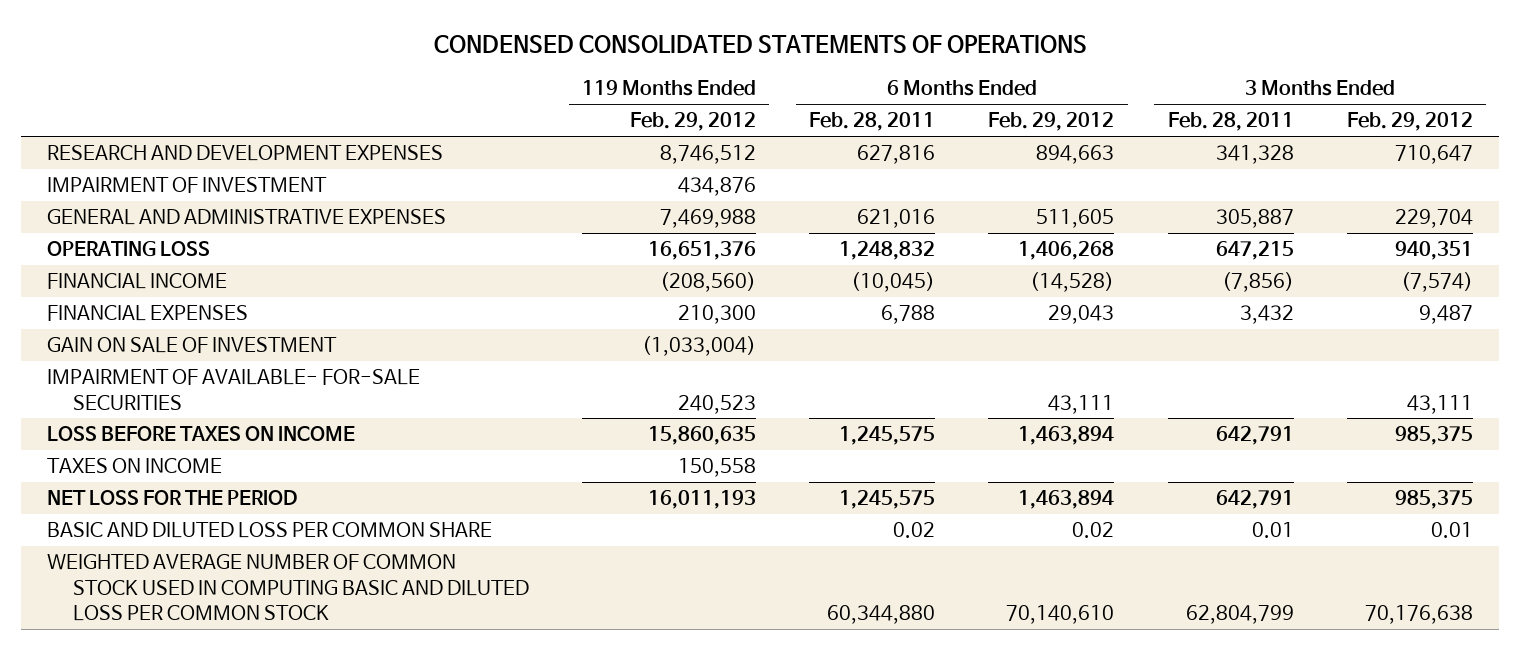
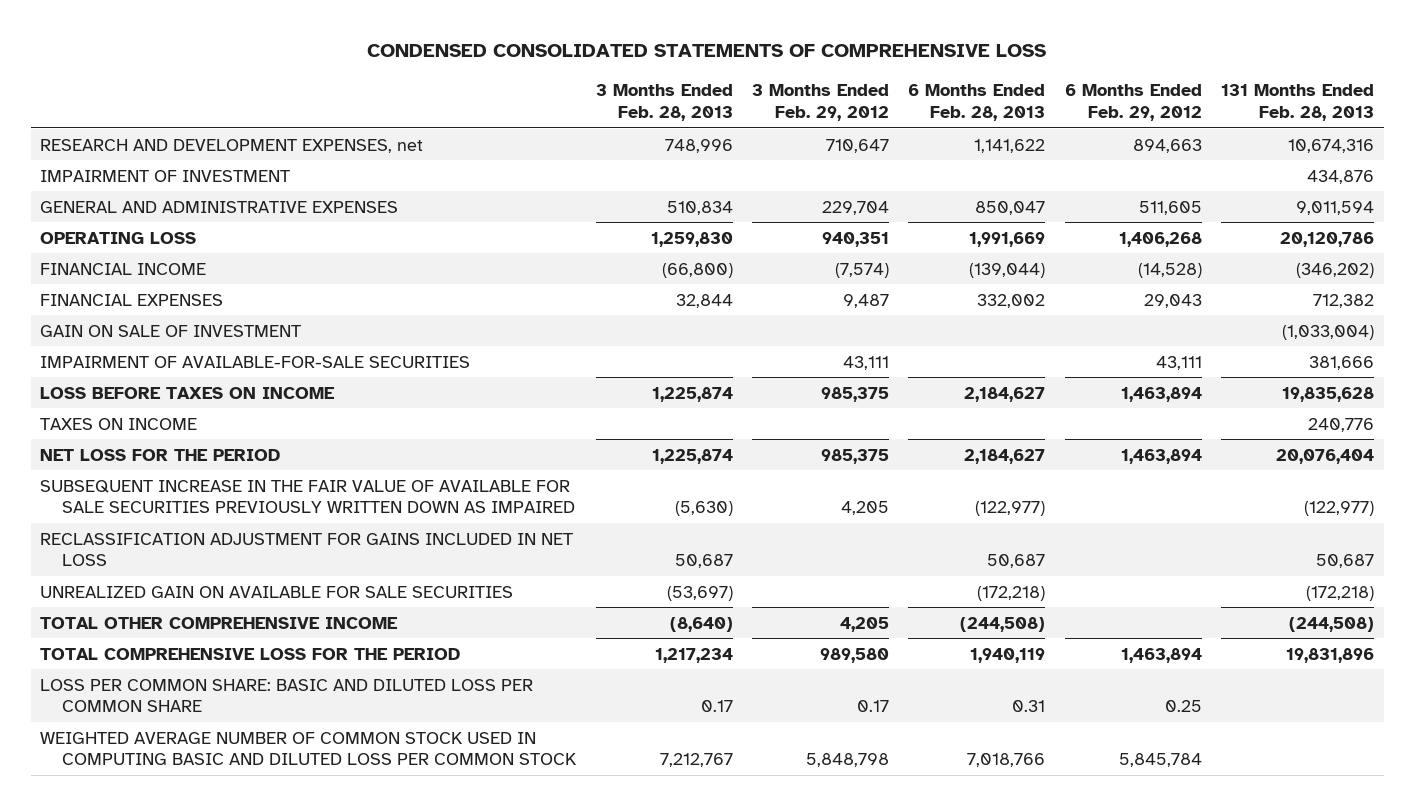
- CONDENSED CONSOLIDATED STATEMENTS OF OPERATIONS
+ CONDENSED CONSOLIDATED STATEMENTS OF COMPREHENSIVE LOSS
- | 119 Months Ended Feb. 29, 2012 | 6 Months Ended Feb. 28, 2011 | 6 Months Ended Feb. 29, 2012 | 3 Months Ended Feb. 28, 2011 | 3 Months Ended Feb. 29, 2012
+ | 3 Months Ended Feb. 28, 2013 | 3 Months Ended Feb. 29, 2012 | 6 Months Ended Feb. 28, 2013 | 6 Months Ended Feb. 29, 2012 | 131 Months Ended Feb. 28, 2013
- RESEARCH AND DEVELOPMENT EXPENSES | 8,746,512 | 627,816 | 894,663 | 341,328 | 710,647
+ RESEARCH AND DEVELOPMENT EXPENSES, net | 748,996 | 710,647 | 1,141,622 | 894,663 | 10,674,316
- IMPAIRMENT OF AVAILABLE- FOR-SALE SECURITIES | 240,523 | | 43,111 | | 43,111
+ IMPAIRMENT OF AVAILABLE-FOR-SALE SECURITIES | | 43,111 | | 43,111 | 381,666
- BASIC AND DILUTED LOSS PER COMMON SHARE | | 0.02 | 0.02 | 0.01 | 0.01
- WEIGHTED AVERAGE NUMBER OF COMMON STOCK USED IN COMPUTING BASIC AND DILUTED LOSS PER COMMON STOCK | | 60,344,880 | 70,140,610 | 62,804,799 | 70,176,638
+ SUBSEQUENT INCREASE IN THE FAIR VALUE OF AVAILABLE FOR SALE SECURITIES PREVIOUSLY WRITTEN DOWN AS IMPAIRED | (5,630) | 4,205 | (122,977) | | (122,977)
+ RECLASSIFICATION ADJUSTMENT FOR GAINS INCLUDED IN NET LOSS | 50,687 | | 50,687 | | 50,687
+ UNREALIZED GAIN ON AVAILABLE FOR SALE SECURITIES | (53,697) | | (172,218) | | (172,218)
+ TOTAL OTHER COMPREHENSIVE INCOME | (8,640) | 4,205 | (244,508) | | (244,508)
+ TOTAL COMPREHENSIVE LOSS FOR THE PERIOD | 1,217,234 | 989,580 | 1,940,119 | 1,463,894 | 19,831,896
+ LOSS PER COMMON SHARE: BASIC AND DILUTED LOSS PER COMMON SHARE | 0.17 | 0.17 | 0.31 | 0.25 |
+ WEIGHTED AVERAGE NUMBER OF COMMON STOCK USED IN COMPUTING BASIC AND DILUTED LOSS PER COMMON STOCK | 7,212,767 | 5,848,798 | 7,018,766 | 5,845,784 |

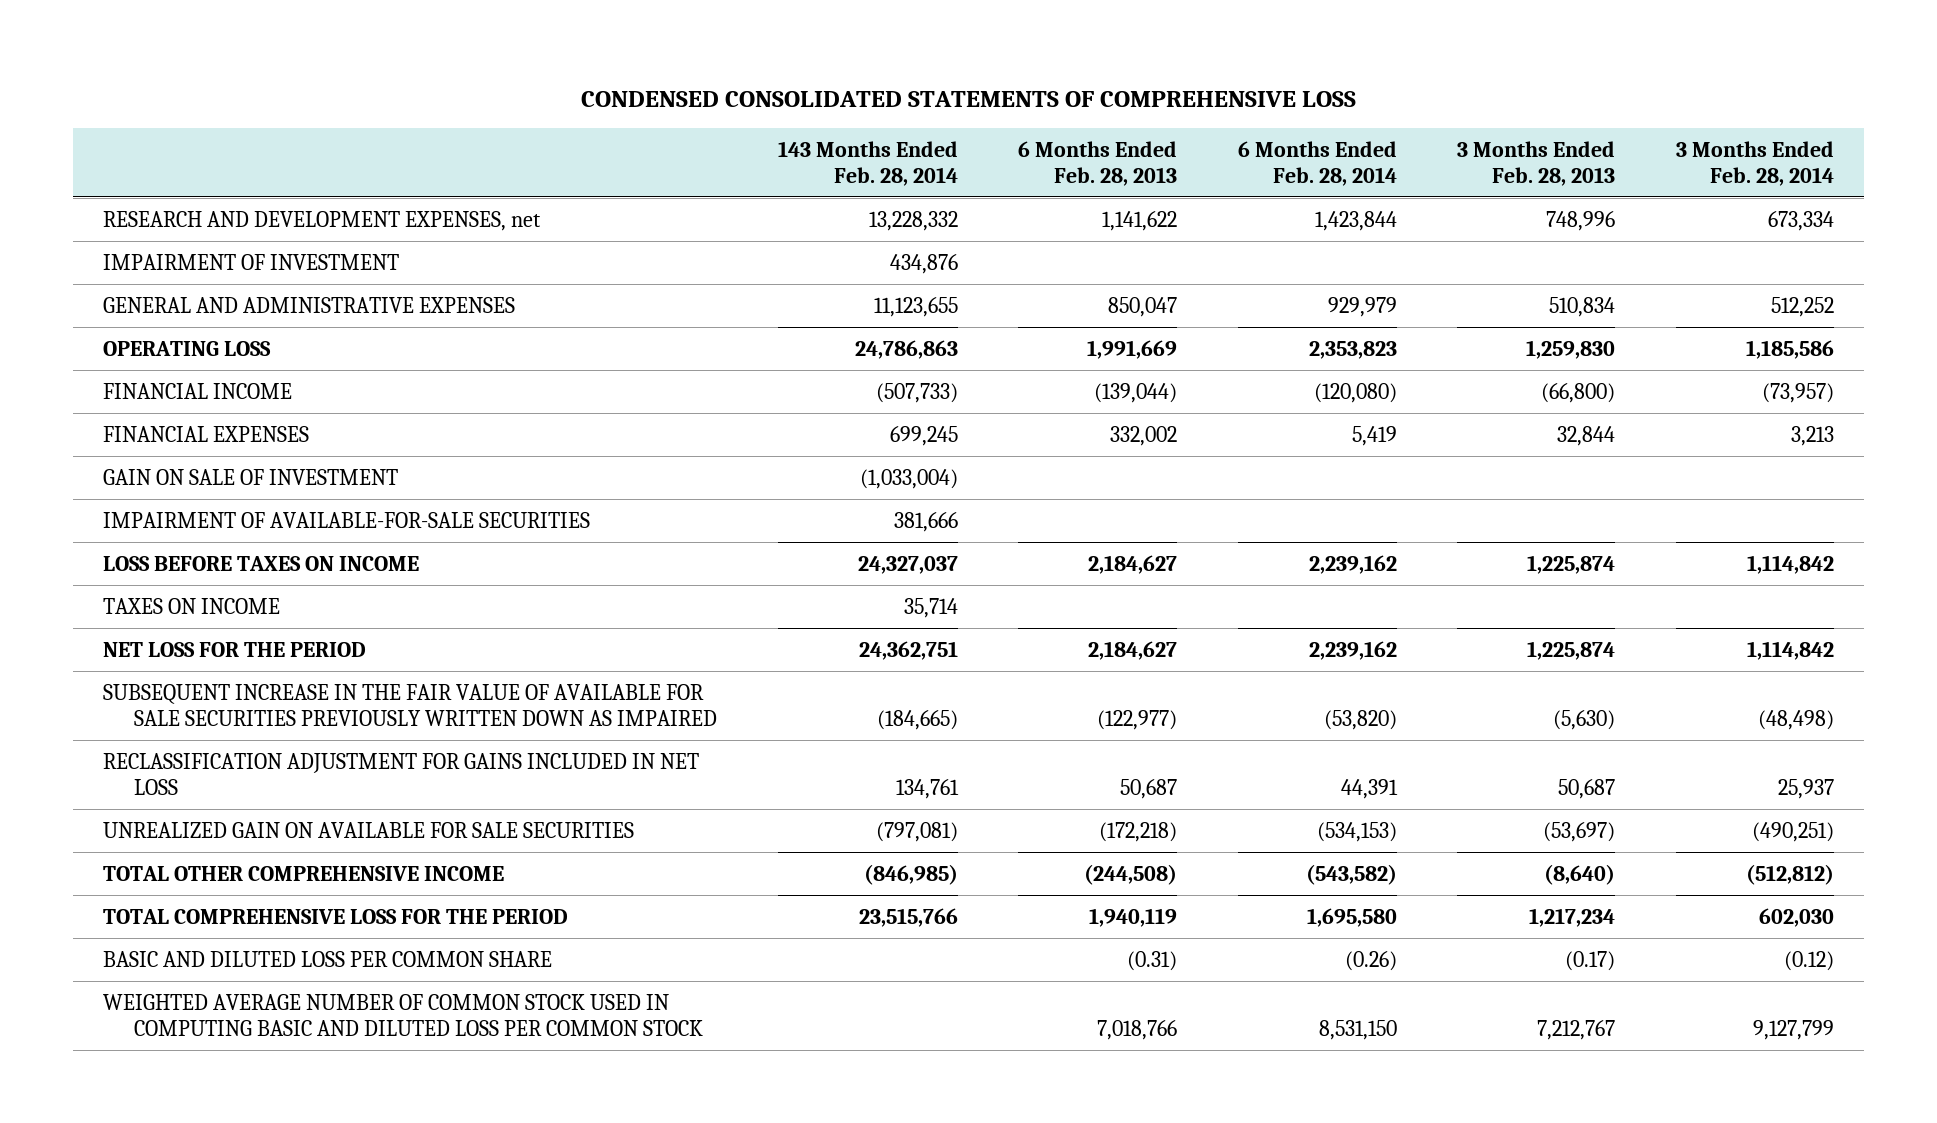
- | 3 Months Ended Feb. 28, 2013 | 3 Months Ended Feb. 29, 2012 | 6 Months Ended Feb. 28, 2013 | 6 Months Ended Feb. 29, 2012 | 131 Months Ended Feb. 28, 2013
+ | 143 Months Ended Feb. 28, 2014 | 6 Months Ended Feb. 28, 2013 | 6 Months Ended Feb. 28, 2014 | 3 Months Ended Feb. 28, 2013 | 3 Months Ended Feb. 28, 2014
- LOSS PER COMMON SHARE: BASIC AND DILUTED LOSS PER COMMON SHARE | 0.17 | 0.17 | 0.31 | 0.25 |
+ BASIC AND DILUTED LOSS PER COMMON SHARE | | (0.31) | (0.26) | (0.17) | (0.12)

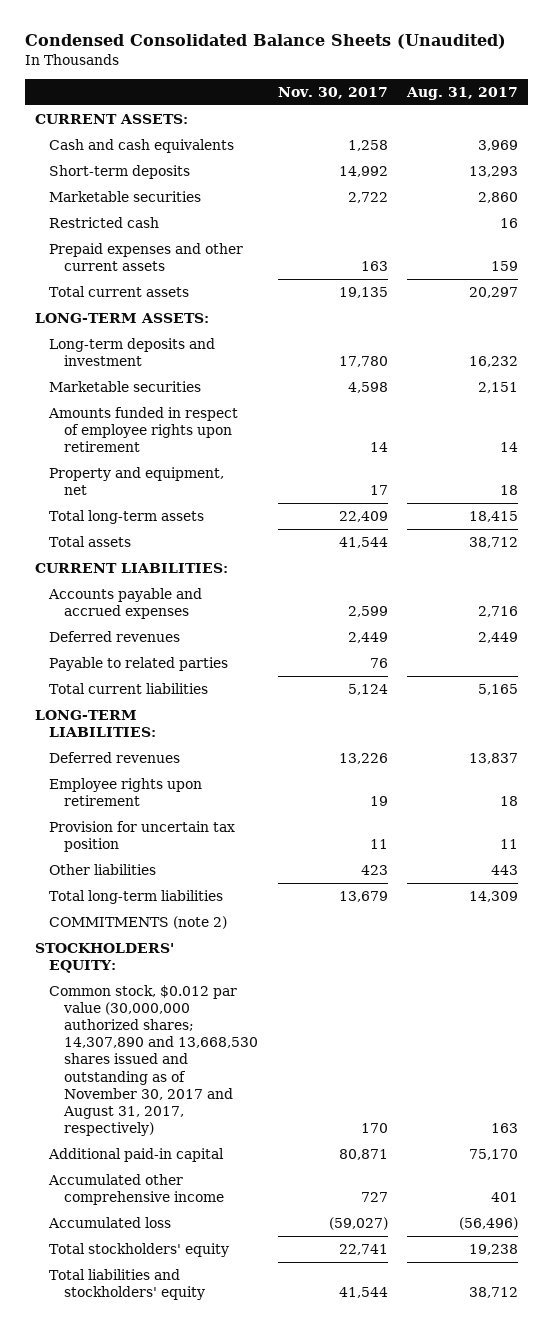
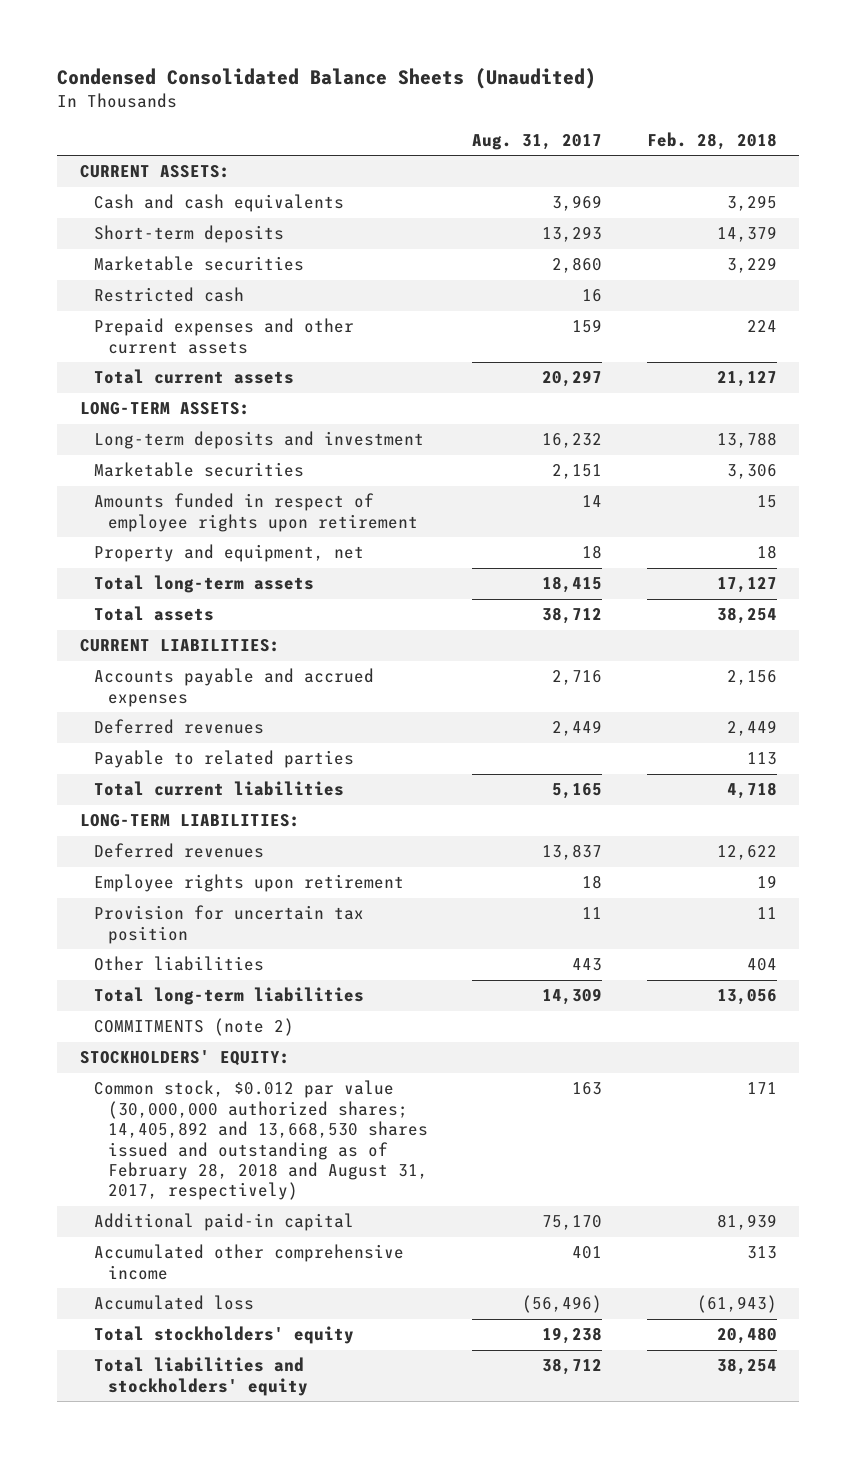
- | Nov. 30, 2017 | Aug. 31, 2017
+ | Aug. 31, 2017 | Feb. 28, 2018
- Common stock, $0.012 par value (30,000,000 authorized shares; 14,307,890 and 13,668,530 shares issued and outstanding as of November 30, 2017 and August 31, 2017, respectively) | 170 | 163
+ Common stock, $0.012 par value (30,000,000 authorized shares; 14,405,892 and 13,668,530 shares issued and outstanding as of February 28, 2018 and August 31, 2017, respectively) | 163 | 171

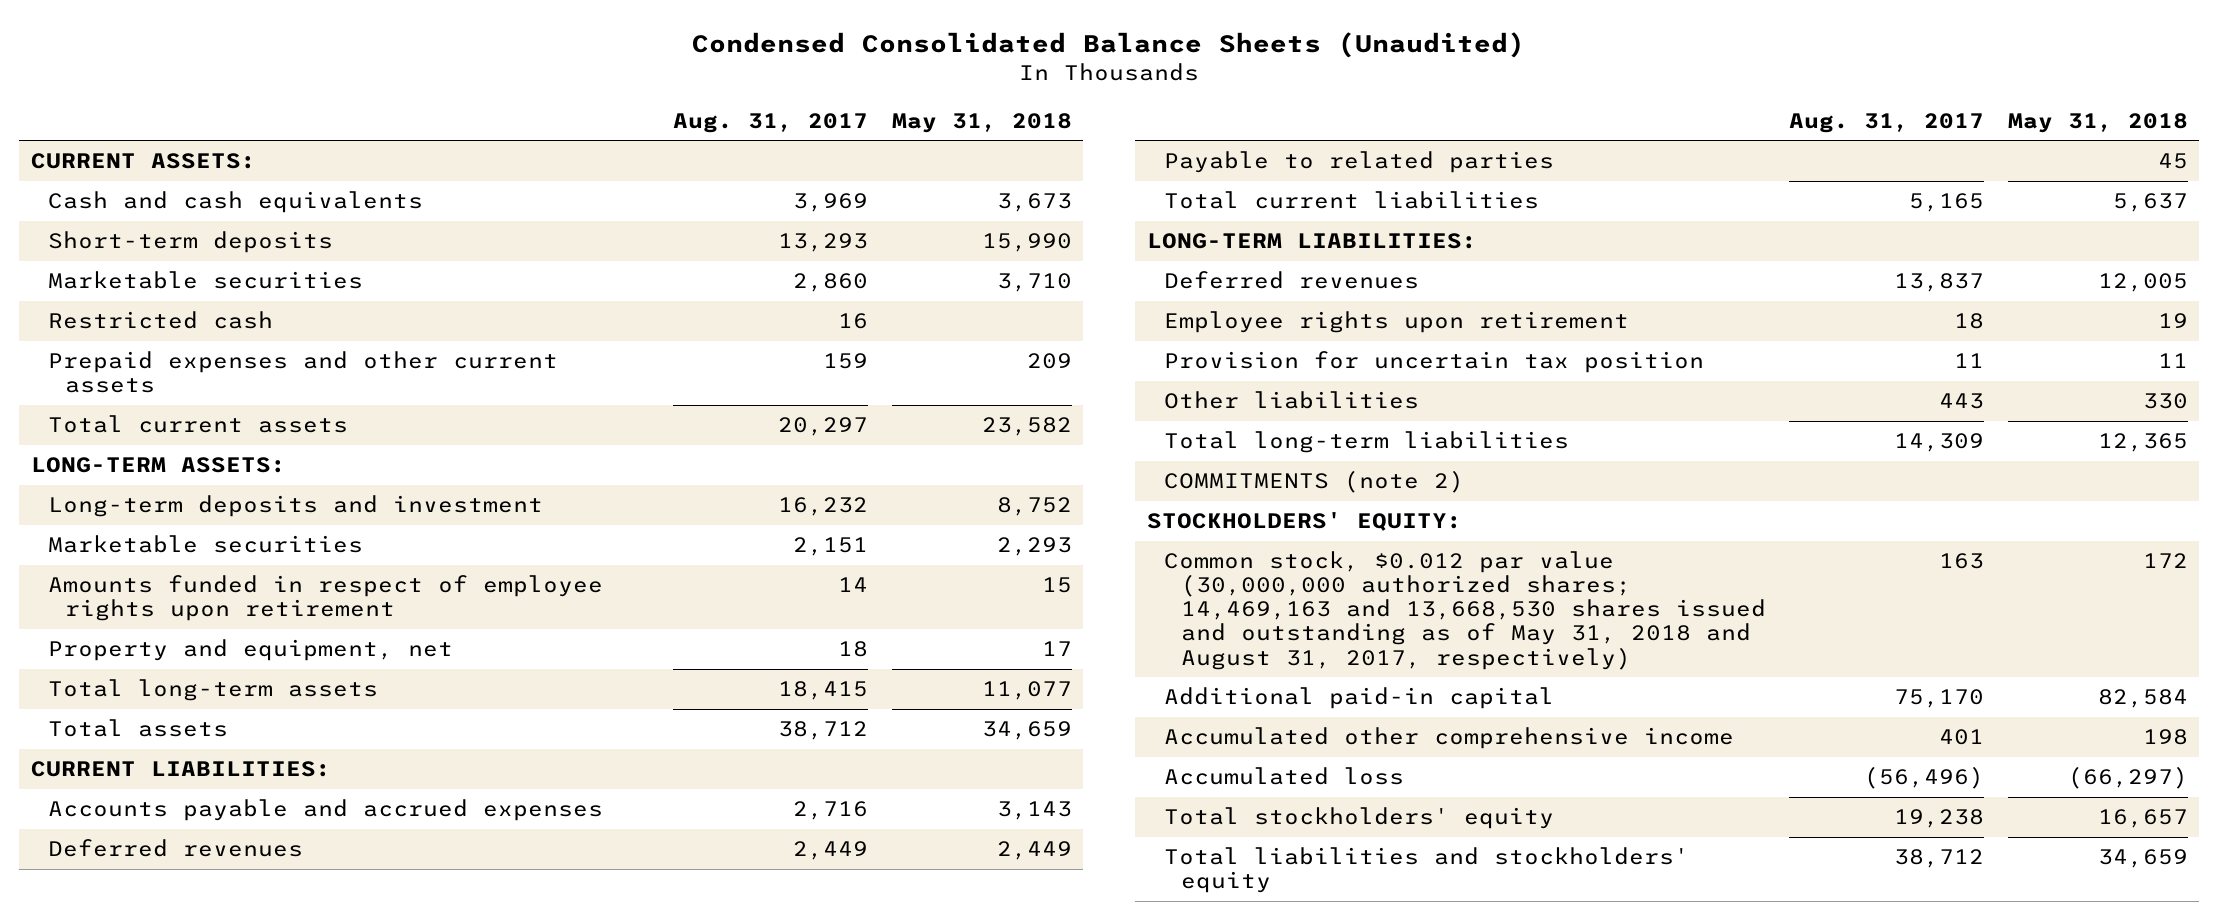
- | Aug. 31, 2017 | Feb. 28, 2018
+ | Aug. 31, 2017 | May 31, 2018
- Common stock, $0.012 par value (30,000,000 authorized shares; 14,405,892 and 13,668,530 shares issued and outstanding as of February 28, 2018 and August 31, 2017, respectively) | 163 | 171
+ Common stock, $0.012 par value (30,000,000 authorized shares; 14,469,163 and 13,668,530 shares issued and outstanding as of May 31, 2018 and August 31, 2017, respectively) | 163 | 172

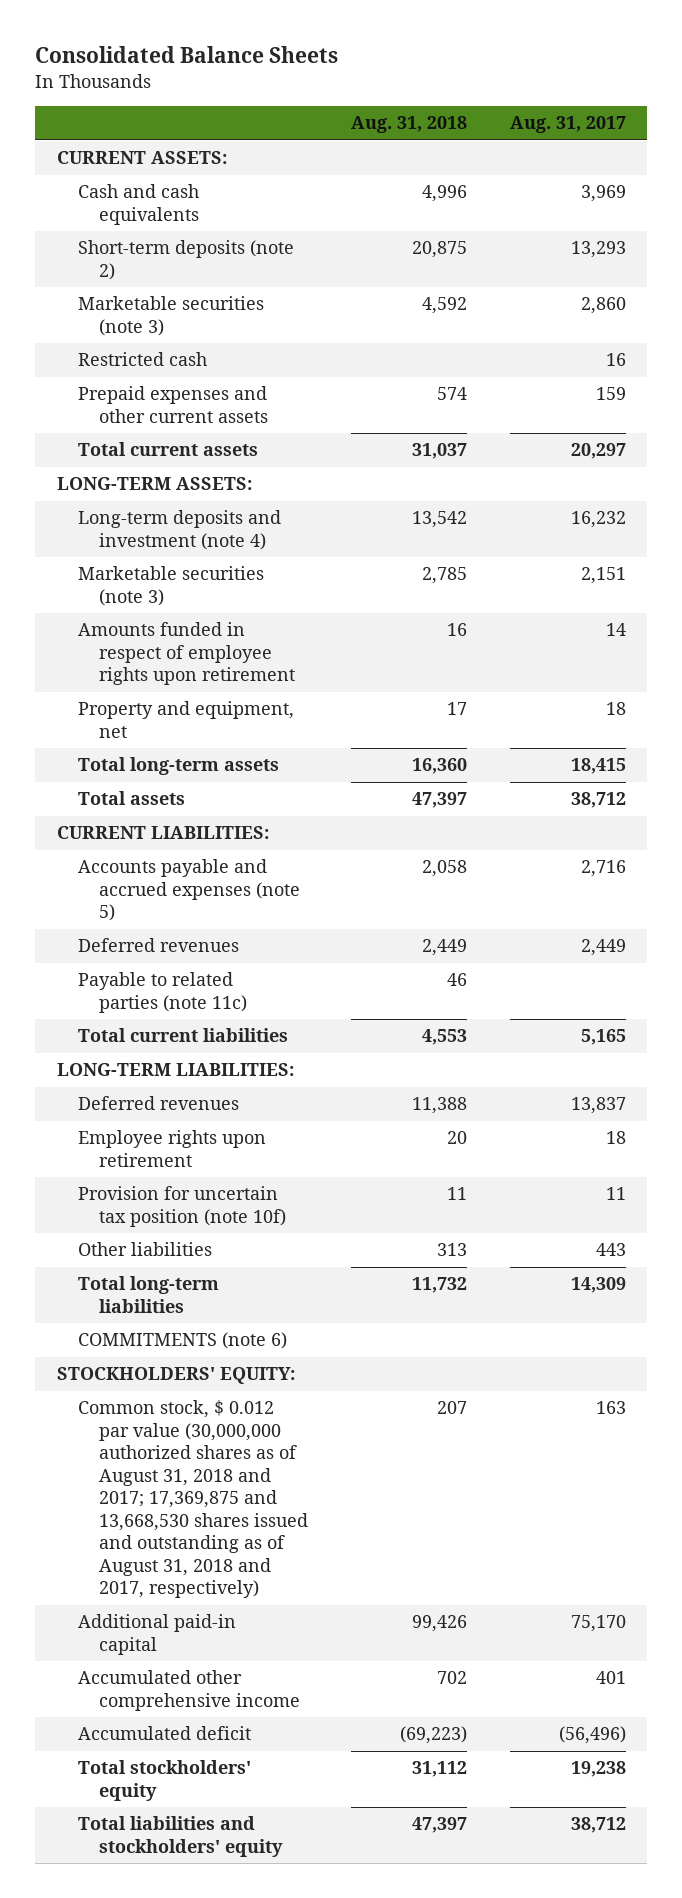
- Condensed Consolidated Balance Sheets (Unaudited)
+ Consolidated Balance Sheets
- | Aug. 31, 2017 | May 31, 2018
+ | Aug. 31, 2018 | Aug. 31, 2017
- Short-term deposits | 13,293 | 15,990
- Marketable securities | 2,860 | 3,710
+ Short-term deposits (note 2) | 20,875 | 13,293
+ Marketable securities (note 3) | 4,592 | 2,860
- Long-term deposits and investment | 16,232 | 8,752
- Marketable securities | 2,151 | 2,293
+ Long-term deposits and investment (note 4) | 13,542 | 16,232
+ Marketable securities (note 3) | 2,785 | 2,151
- Accounts payable and accrued expenses | 2,716 | 3,143
+ Accounts payable and accrued expenses (note 5) | 2,058 | 2,716
- Payable to related parties | | 45
+ Payable to related parties (note 11c) | 46 |
- Provision for uncertain tax position | 11 | 11
+ Provision for uncertain tax position (note 10f) | 11 | 11
- COMMITMENTS (note 2)
+ COMMITMENTS (note 6)
- Common stock, $0.012 par value (30,000,000 authorized shares; 14,469,163 and 13,668,530 shares issued and outstanding as of May 31, 2018 and August 31, 2017, respectively) | 163 | 172
+ Common stock, $ 0.012 par value (30,000,000 authorized shares as of August 31, 2018 and 2017; 17,369,875 and 13,668,530 shares issued and outstanding as of August 31, 2018 and 2017, respectively) | 207 | 163
- Accumulated loss | (56,496) | (66,297)
+ Accumulated deficit | (69,223) | (56,496)

